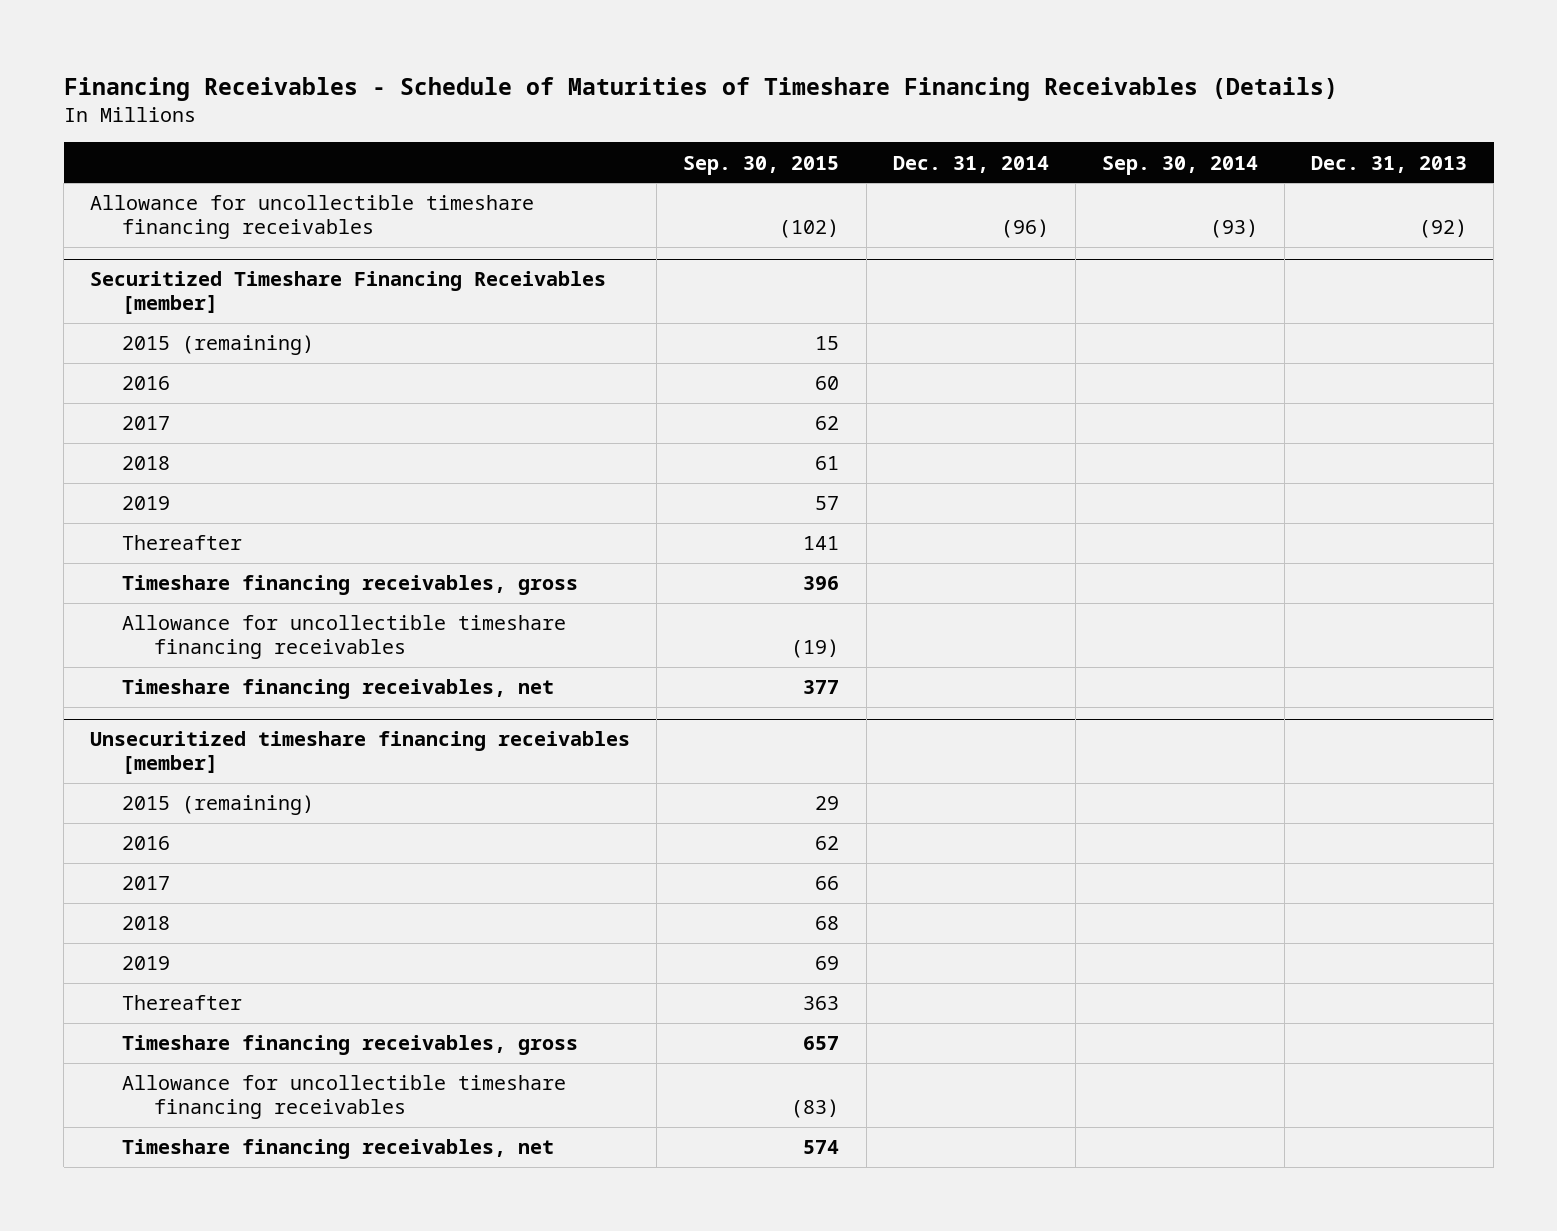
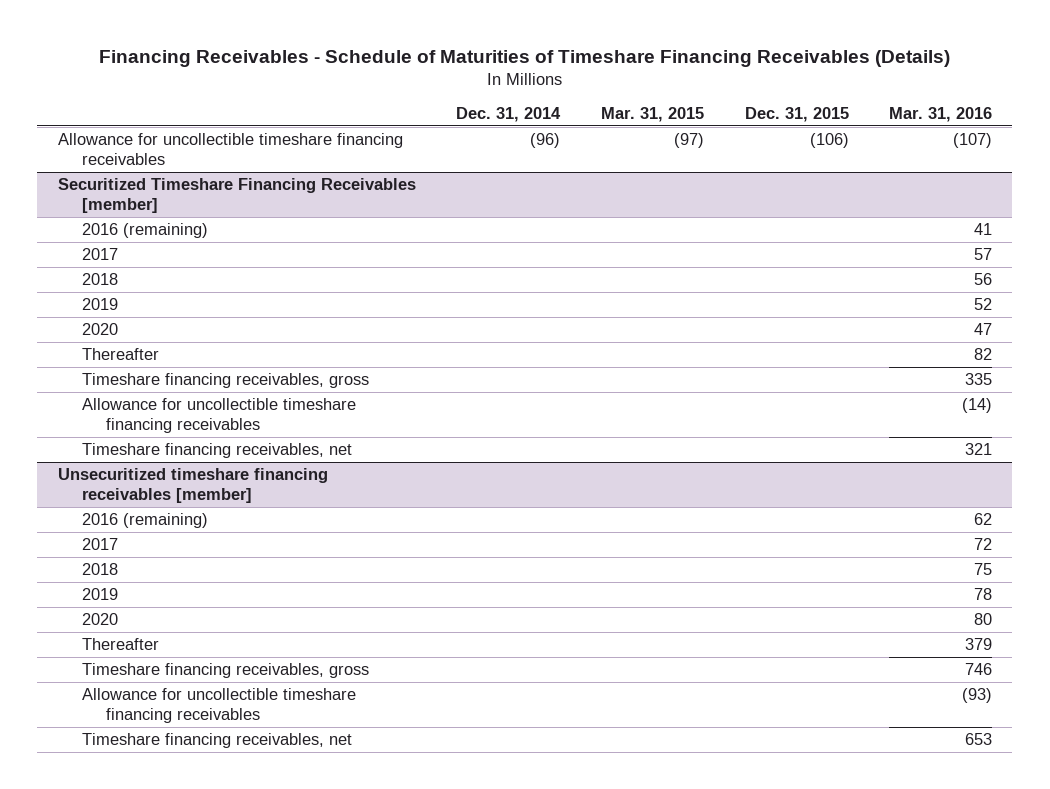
- | Sep. 30, 2015 | Dec. 31, 2014 | Sep. 30, 2014 | Dec. 31, 2013
+ | Dec. 31, 2014 | Mar. 31, 2015 | Dec. 31, 2015 | Mar. 31, 2016
@ Securitized Timeshare Financing Receivables [member]
- 2015 (remaining) | 15 | | |
- 2016 | 60 | | |
+ 2016 (remaining) | | | | 41
+ 2020 | | | | 47
@ Unsecuritized timeshare financing receivables [member]
- 2015 (remaining) | 29 | | |
- 2016 | 62 | | |
+ 2016 (remaining) | | | | 62
+ 2020 | | | | 80

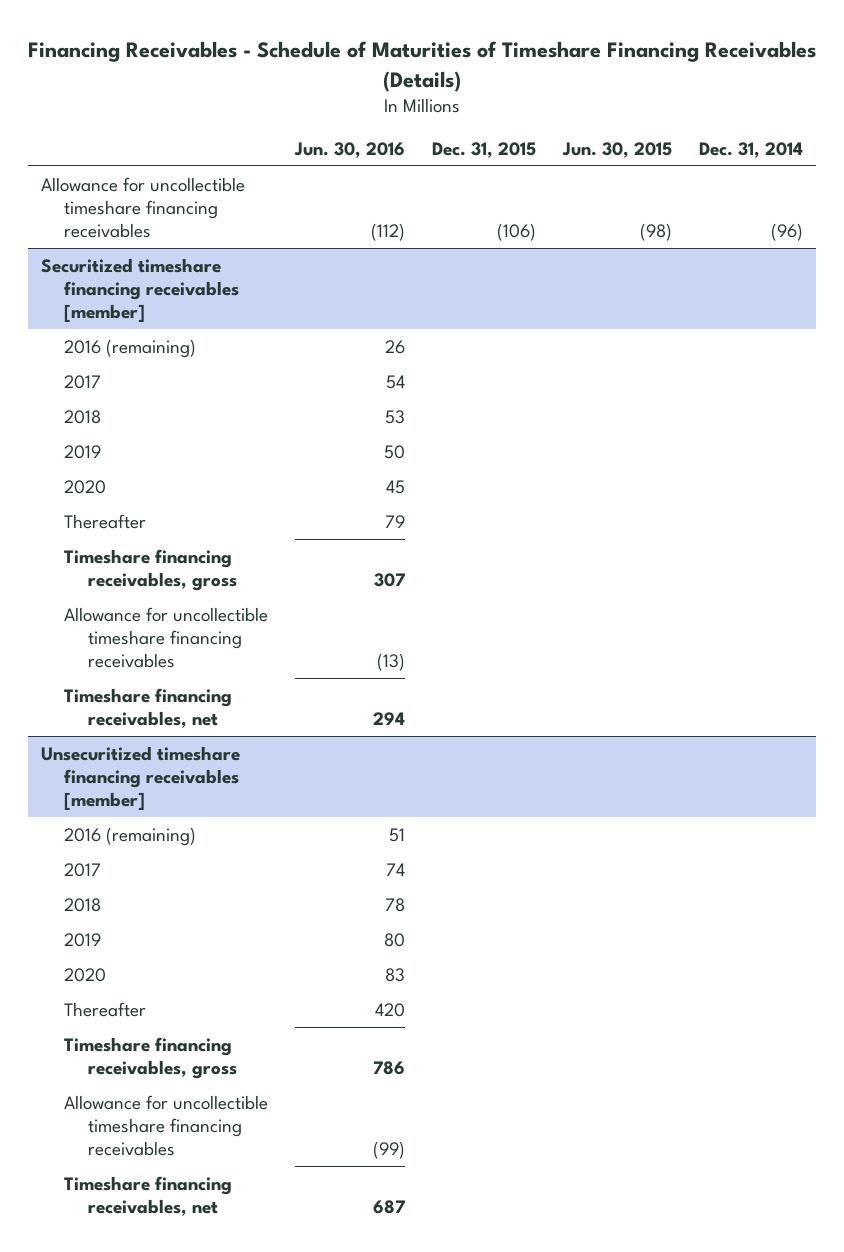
- | Dec. 31, 2014 | Mar. 31, 2015 | Dec. 31, 2015 | Mar. 31, 2016
+ | Jun. 30, 2016 | Dec. 31, 2015 | Jun. 30, 2015 | Dec. 31, 2014
- Securitized Timeshare Financing Receivables [member]
+ Securitized timeshare financing receivables [member]

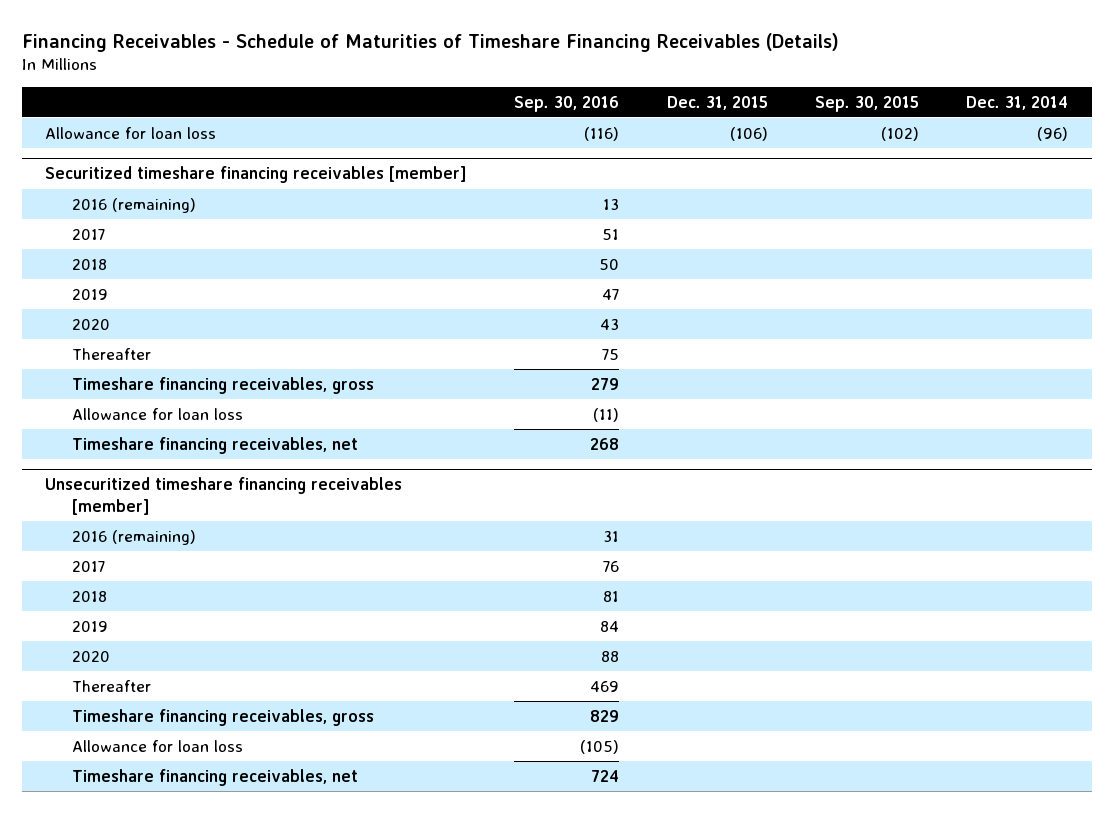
- | Jun. 30, 2016 | Dec. 31, 2015 | Jun. 30, 2015 | Dec. 31, 2014
+ | Sep. 30, 2016 | Dec. 31, 2015 | Sep. 30, 2015 | Dec. 31, 2014
- Allowance for uncollectible timeshare financing receivables | (112) | (106) | (98) | (96)
+ Allowance for loan loss | (116) | (106) | (102) | (96)
@ Securitized timeshare financing receivables [member]
- Allowance for uncollectible timeshare financing receivables | (13) | | |
+ Allowance for loan loss | (11) | | |
@ Unsecuritized timeshare financing receivables [member]
- Allowance for uncollectible timeshare financing receivables | (99) | | |
+ Allowance for loan loss | (105) | | |

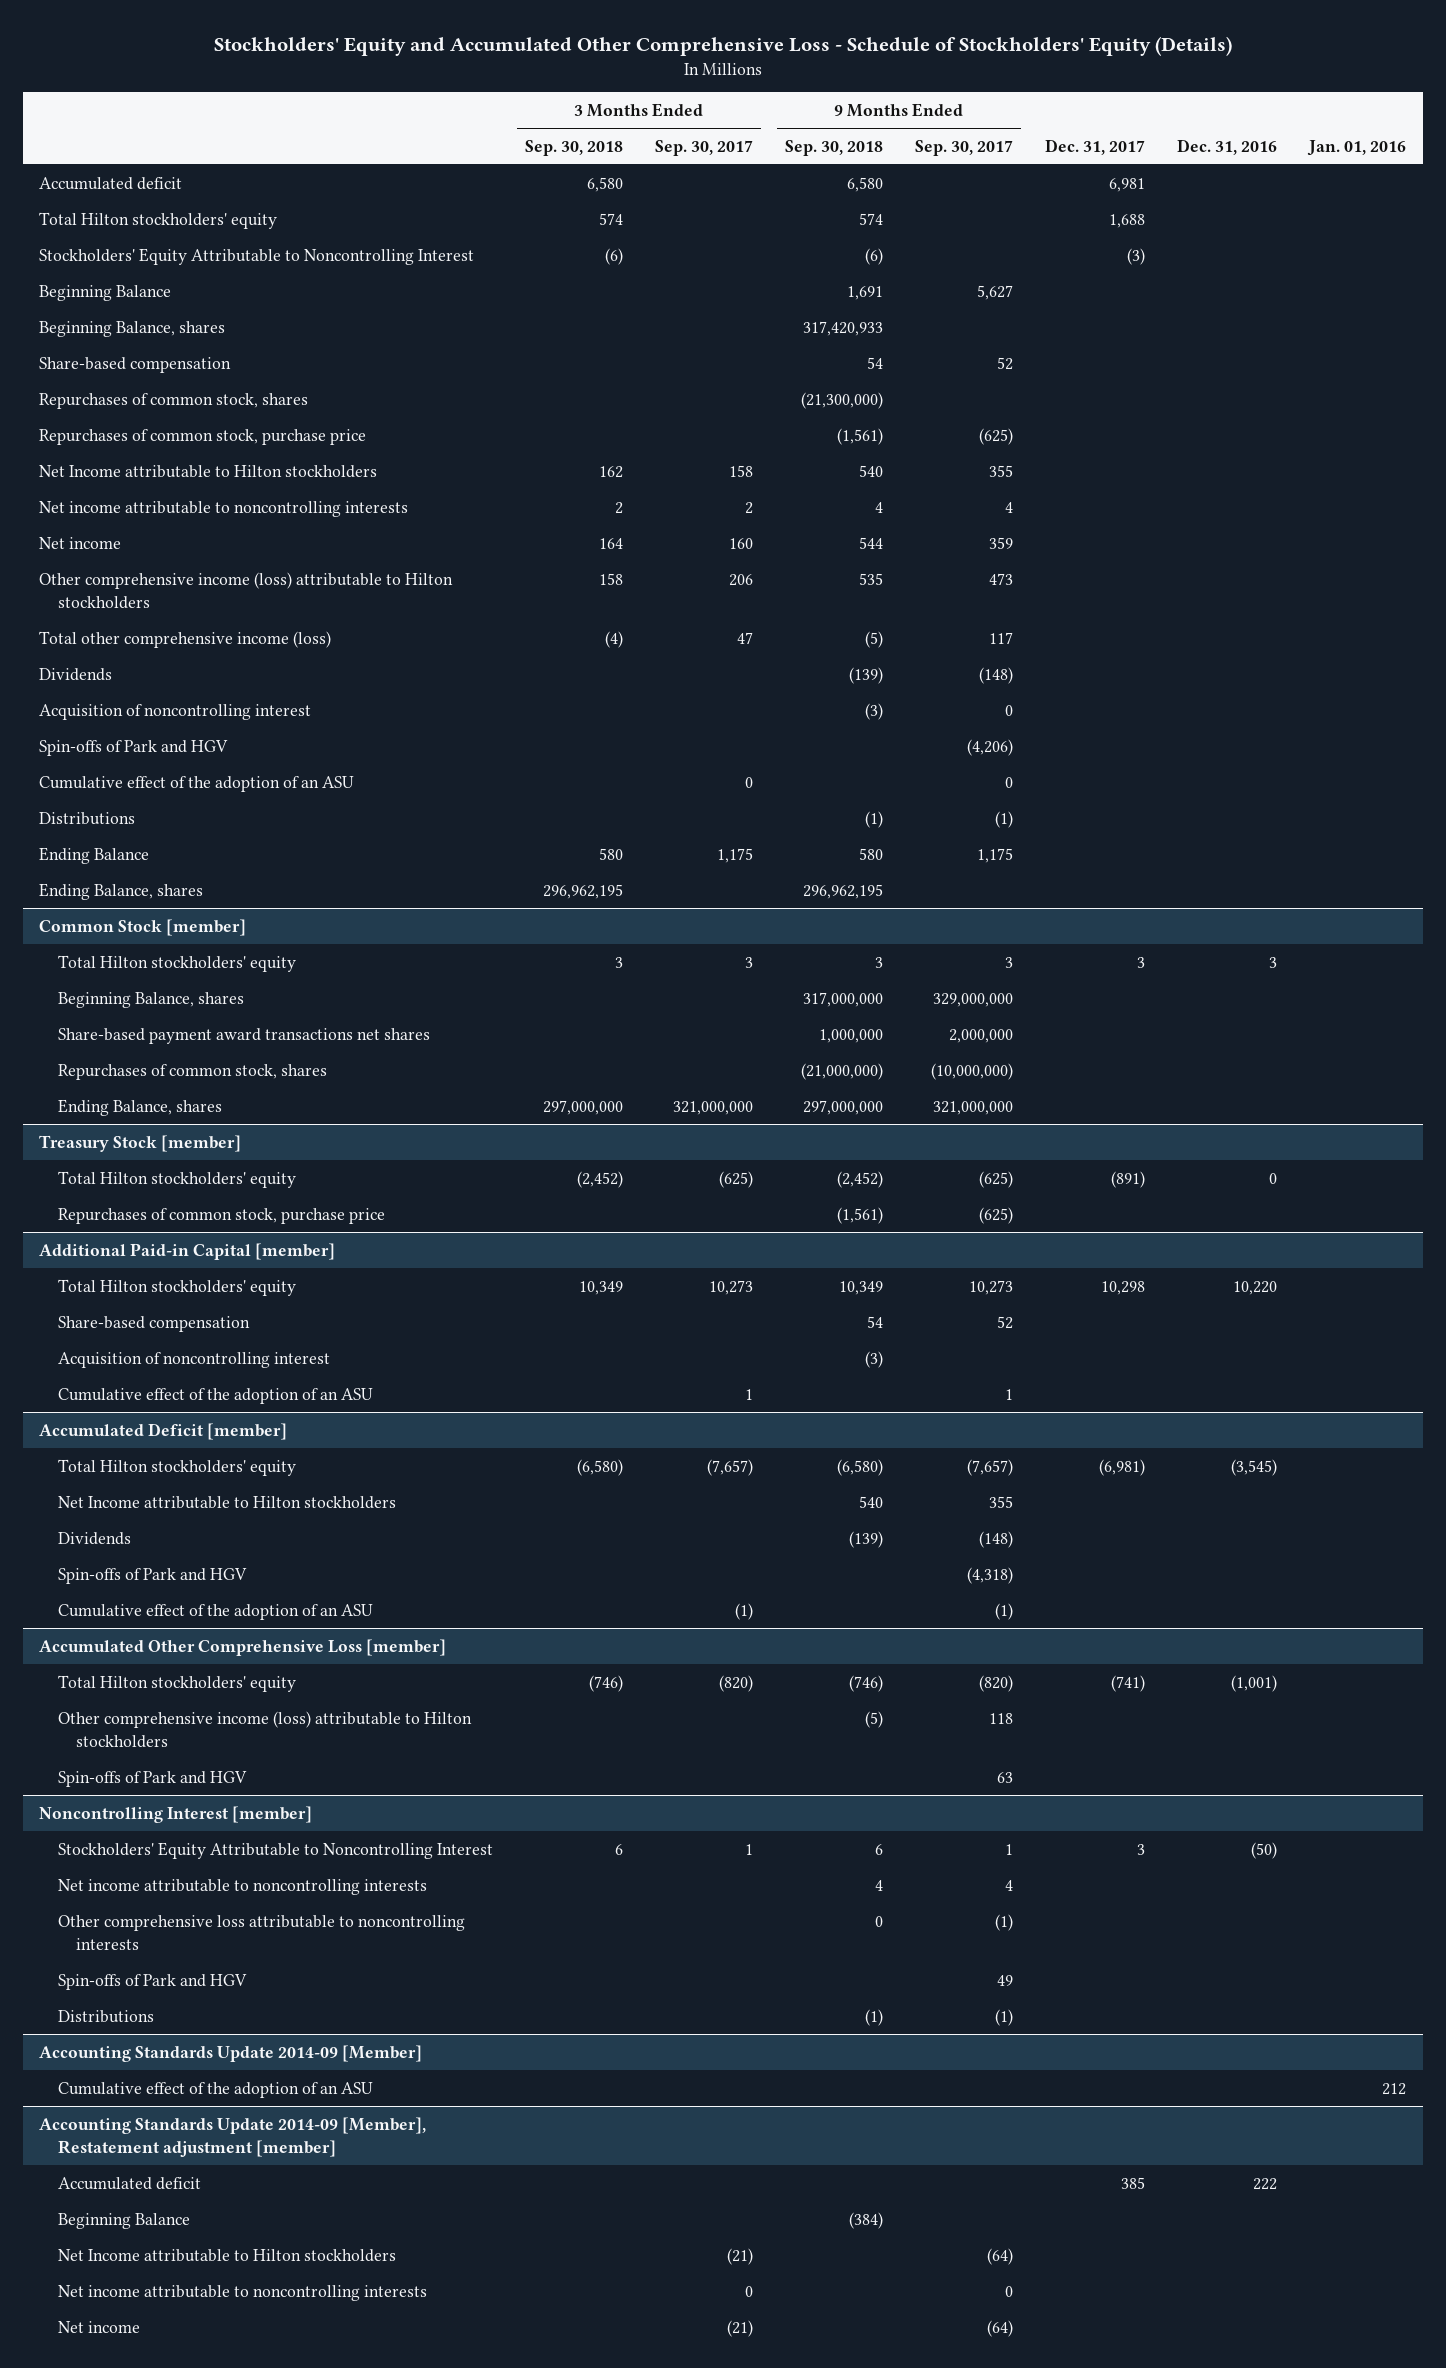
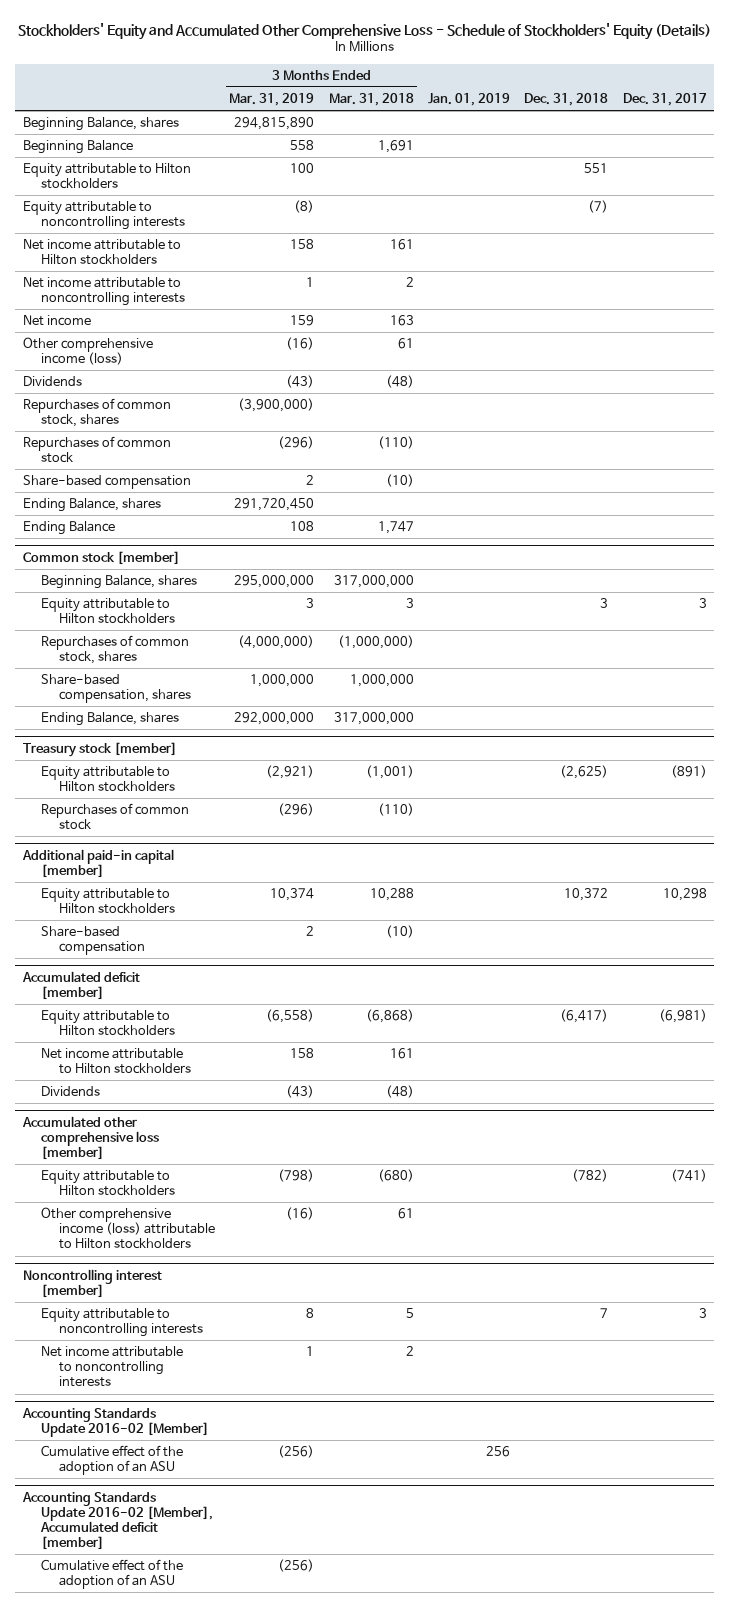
- | 3 Months Ended Sep. 30, 2018 | 3 Months Ended Sep. 30, 2017 | 9 Months Ended Sep. 30, 2018 | 9 Months Ended Sep. 30, 2017 | Dec. 31, 2017 | Dec. 31, 2016 | Jan. 01, 2016
+ | 3 Months Ended Mar. 31, 2019 | 3 Months Ended Mar. 31, 2018 | Jan. 01, 2019 | Dec. 31, 2018 | Dec. 31, 2017
- Accumulated deficit | 6,580 | | 6,580 | | 6,981 | |
- Total Hilton stockholders' equity | 574 | | 574 | | 1,688 | |
- Stockholders' Equity Attributable to Noncontrolling Interest | (6) | | (6) | | (3) | |
- Repurchases of common stock, purchase price | | | (1,561) | (625) | | |
- Net Income attributable to Hilton stockholders | 162 | 158 | 540 | 355 | | |
moved down: Beginning Balance | 558 | 1,691 | | |
+ Equity attributable to Hilton stockholders | 100 | | | 551 |
+ Equity attributable to noncontrolling interests | (8) | | | (7) |
+ Net income attributable to Hilton stockholders | 158 | 161 | | |
- Other comprehensive income (loss) attributable to Hilton stockholders | 158 | 206 | 535 | 473 | | |
- Total other comprehensive income (loss) | (4) | 47 | (5) | 117 | | |
+ Other comprehensive income (loss) | (16) | 61 | | |
- Acquisition of noncontrolling interest | | | (3) | 0 | | |
- Spin-offs of Park and HGV | | | | (4,206) | | |
- Cumulative effect of the adoption of an ASU | | 0 | | 0 | | |
- Distributions | | | (1) | (1) | | |
moved down: Repurchases of common stock, shares | (3,900,000) | | | |
+ Repurchases of common stock | (296) | (110) | | |
moved down: Share-based compensation | 2 | (10) | | |
- Common Stock [member]
- Total Hilton stockholders' equity | 3 | 3 | 3 | 3 | 3 | 3 |
moved down: Ending Balance | 108 | 1,747 | | |
+ Common stock [member]
- Share-based payment award transactions net shares | | | 1,000,000 | 2,000,000 | | |
+ Equity attributable to Hilton stockholders | 3 | 3 | | 3 | 3
+ Share-based compensation, shares | 1,000,000 | 1,000,000 | | |
- Treasury Stock [member]
- Total Hilton stockholders' equity | (2,452) | (625) | (2,452) | (625) | (891) | 0 |
- Repurchases of common stock, purchase price | | | (1,561) | (625) | | |
- Additional Paid-in Capital [member]
- Total Hilton stockholders' equity | 10,349 | 10,273 | 10,349 | 10,273 | 10,298 | 10,220 |
+ Treasury stock [member]
+ Equity attributable to Hilton stockholders | (2,921) | (1,001) | | (2,625) | (891)
+ Repurchases of common stock | (296) | (110) | | |
+ Additional paid-in capital [member]
+ Equity attributable to Hilton stockholders | 10,374 | 10,288 | | 10,372 | 10,298
- Acquisition of noncontrolling interest | | | (3) | | | |
- Cumulative effect of the adoption of an ASU | | 1 | | 1 | | |
- Accumulated Deficit [member]
- Total Hilton stockholders' equity | (6,580) | (7,657) | (6,580) | (7,657) | (6,981) | (3,545) |
- Net Income attributable to Hilton stockholders | | | 540 | 355 | | |
+ Accumulated deficit [member]
+ Equity attributable to Hilton stockholders | (6,558) | (6,868) | | (6,417) | (6,981)
+ Net income attributable to Hilton stockholders | 158 | 161 | | |
- Spin-offs of Park and HGV | | | | (4,318) | | |
- Cumulative effect of the adoption of an ASU | | (1) | | (1) | | |
- Accumulated Other Comprehensive Loss [member]
- Total Hilton stockholders' equity | (746) | (820) | (746) | (820) | (741) | (1,001) |
+ Accumulated other comprehensive loss [member]
+ Equity attributable to Hilton stockholders | (798) | (680) | | (782) | (741)
- Spin-offs of Park and HGV | | | | 63 | | |
- Noncontrolling Interest [member]
- Stockholders' Equity Attributable to Noncontrolling Interest | 6 | 1 | 6 | 1 | 3 | (50) |
+ Noncontrolling interest [member]
+ Equity attributable to noncontrolling interests | 8 | 5 | | 7 | 3
- Other comprehensive loss attributable to noncontrolling interests | | | 0 | (1) | | |
- Spin-offs of Park and HGV | | | | 49 | | |
- Distributions | | | (1) | (1) | | |
- Accounting Standards Update 2014-09 [Member]
- Cumulative effect of the adoption of an ASU | | | | | | | 212
- Accounting Standards Update 2014-09 [Member], Restatement adjustment [member]
- Accumulated deficit | | | | | 385 | 222 |
- Beginning Balance | | | (384) | | | |
- Net Income attributable to Hilton stockholders | | (21) | | (64) | | |
- Net income attributable to noncontrolling interests | | 0 | | 0 | | |
- Net income | | (21) | | (64) | | |
+ Accounting Standards Update 2016-02 [Member]
+ Cumulative effect of the adoption of an ASU | (256) | | 256 | |
+ Accounting Standards Update 2016-02 [Member], Accumulated deficit [member]
+ Cumulative effect of the adoption of an ASU | (256) | | | |

